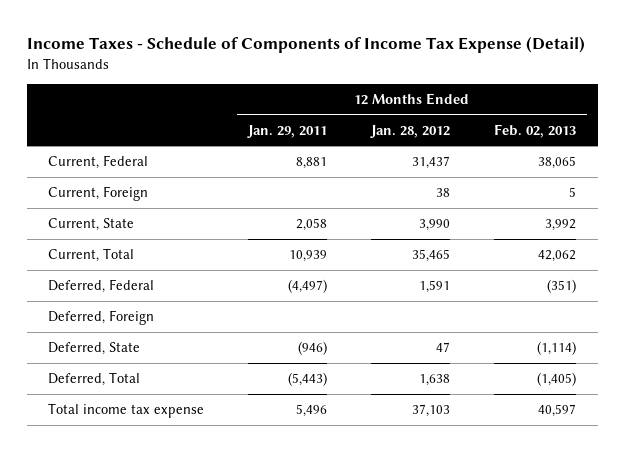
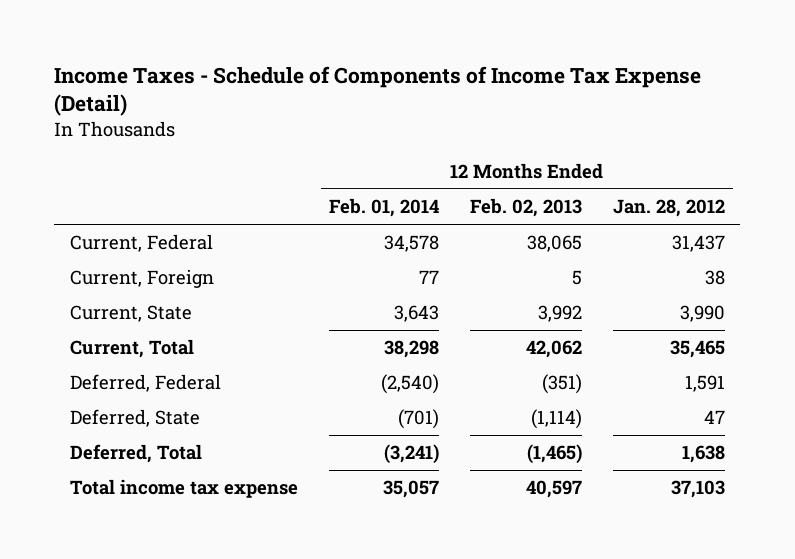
- | 12 Months Ended Jan. 29, 2011 | 12 Months Ended Jan. 28, 2012 | 12 Months Ended Feb. 02, 2013
+ | 12 Months Ended Feb. 01, 2014 | 12 Months Ended Feb. 02, 2013 | 12 Months Ended Jan. 28, 2012
- Deferred, Foreign
- Deferred, Total | (5,443) | 1,638 | (1,405)
+ Deferred, Total | (3,241) | (1,465) | 1,638

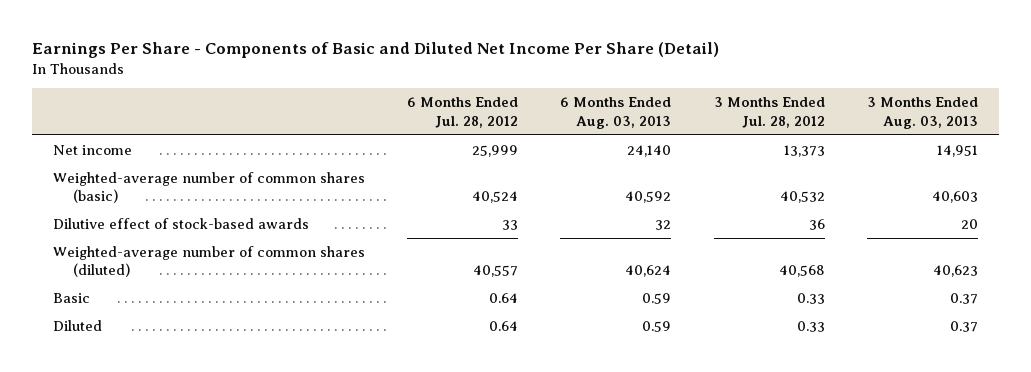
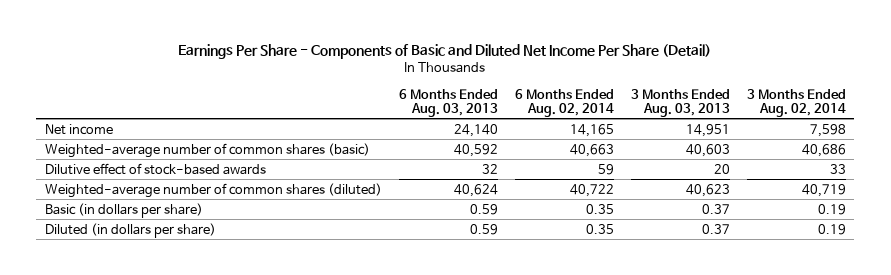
- | 6 Months Ended Jul. 28, 2012 | 6 Months Ended Aug. 03, 2013 | 3 Months Ended Jul. 28, 2012 | 3 Months Ended Aug. 03, 2013
+ | 6 Months Ended Aug. 03, 2013 | 6 Months Ended Aug. 02, 2014 | 3 Months Ended Aug. 03, 2013 | 3 Months Ended Aug. 02, 2014
- Basic | 0.64 | 0.59 | 0.33 | 0.37
- Diluted | 0.64 | 0.59 | 0.33 | 0.37
+ Basic (in dollars per share) | 0.59 | 0.35 | 0.37 | 0.19
+ Diluted (in dollars per share) | 0.59 | 0.35 | 0.37 | 0.19

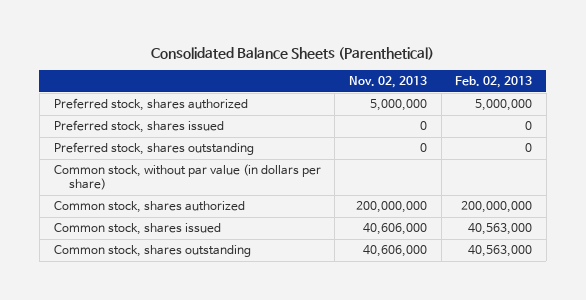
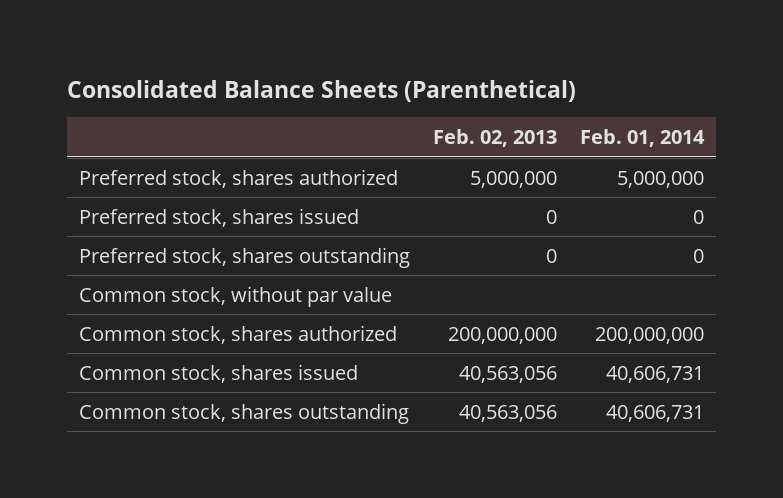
- | Nov. 02, 2013 | Feb. 02, 2013
+ | Feb. 02, 2013 | Feb. 01, 2014
- Common stock, without par value (in dollars per share)
+ Common stock, without par value
- Common stock, shares issued | 40,606,000 | 40,563,000
- Common stock, shares outstanding | 40,606,000 | 40,563,000
+ Common stock, shares issued | 40,563,056 | 40,606,731
+ Common stock, shares outstanding | 40,563,056 | 40,606,731

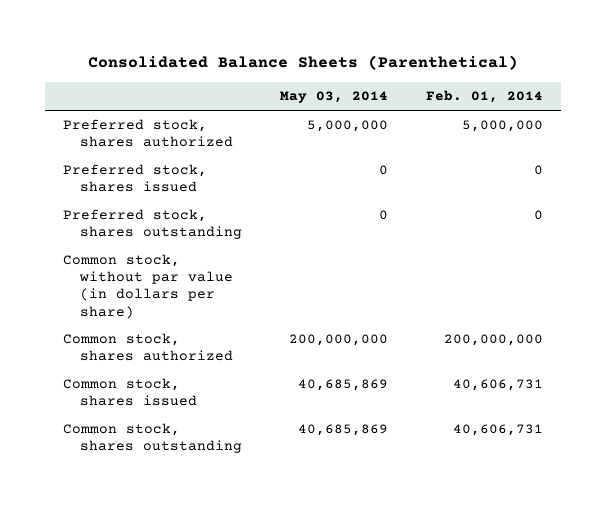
- | Feb. 02, 2013 | Feb. 01, 2014
+ | May 03, 2014 | Feb. 01, 2014
- Common stock, without par value
+ Common stock, without par value (in dollars per share)

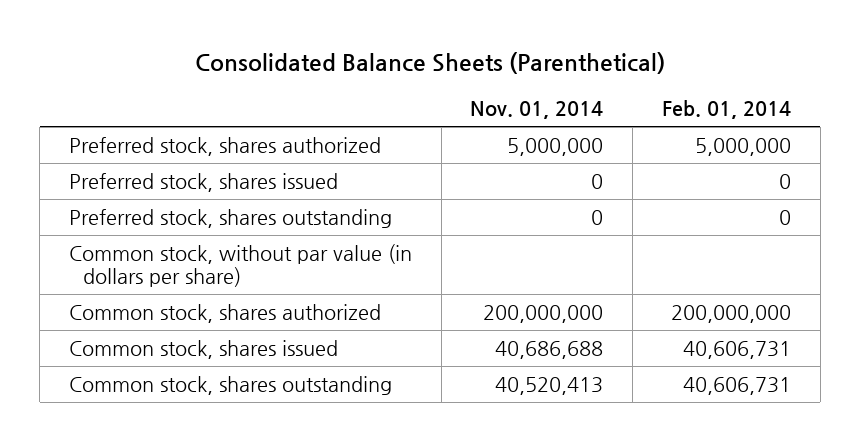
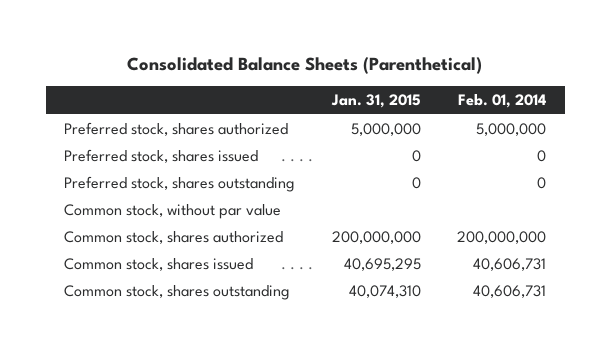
- | Nov. 01, 2014 | Feb. 01, 2014
+ | Jan. 31, 2015 | Feb. 01, 2014
- Common stock, without par value (in dollars per share)
+ Common stock, without par value

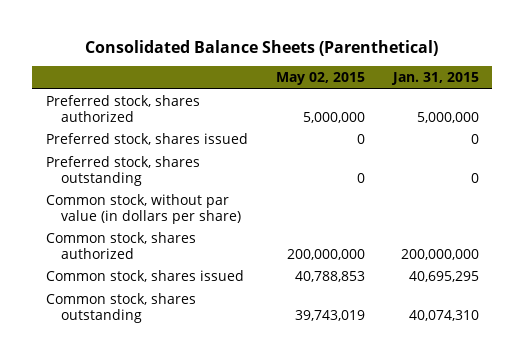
- | Jan. 31, 2015 | Feb. 01, 2014
+ | May 02, 2015 | Jan. 31, 2015
- Common stock, without par value
+ Common stock, without par value (in dollars per share)

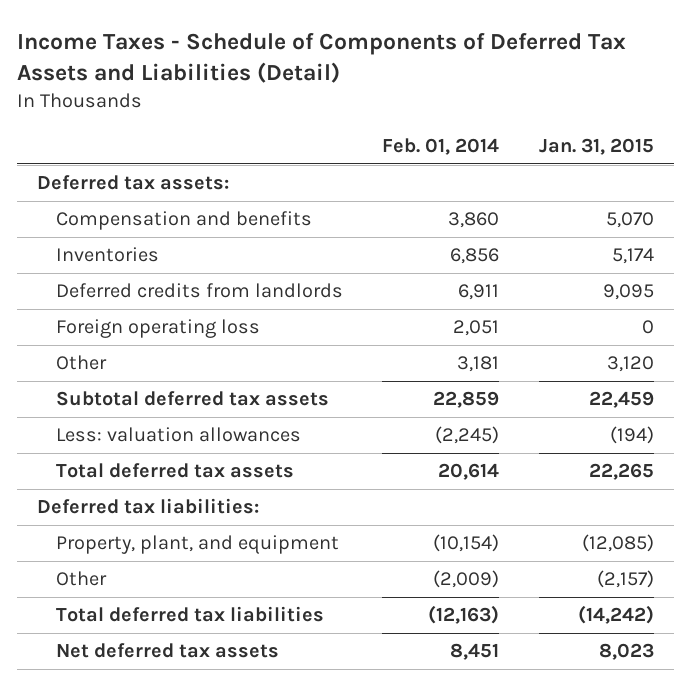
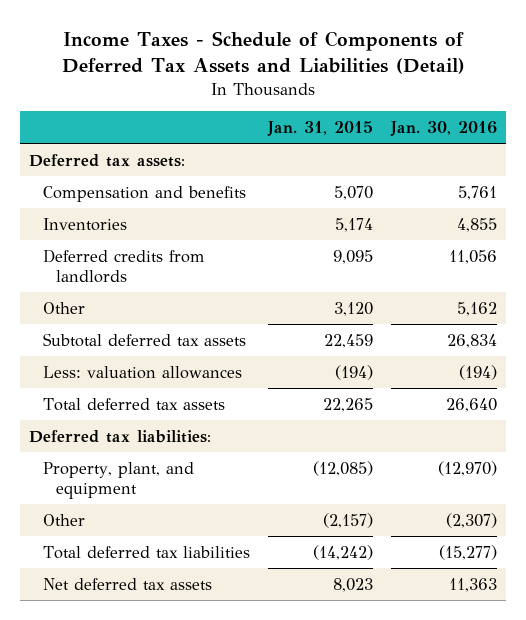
- | Feb. 01, 2014 | Jan. 31, 2015
+ | Jan. 31, 2015 | Jan. 30, 2016
- Foreign operating loss | 2,051 | 0

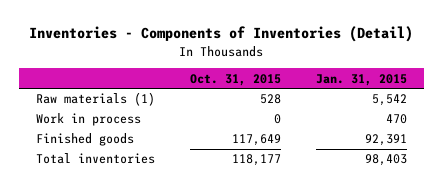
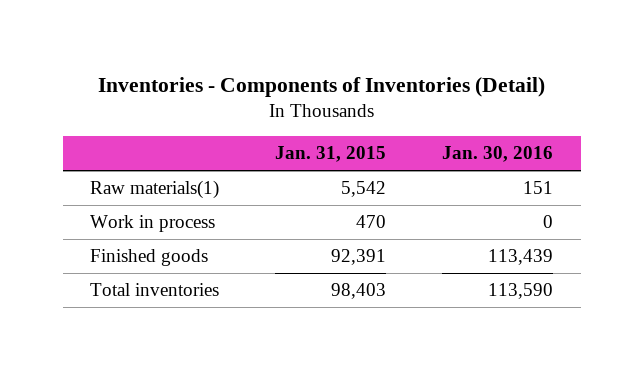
- | Oct. 31, 2015 | Jan. 31, 2015
+ | Jan. 31, 2015 | Jan. 30, 2016
- Raw materials (1) | 528 | 5,542
+ Raw materials(1) | 5,542 | 151

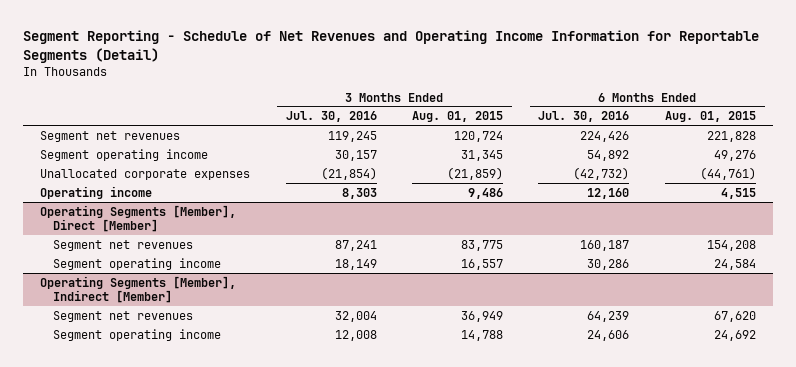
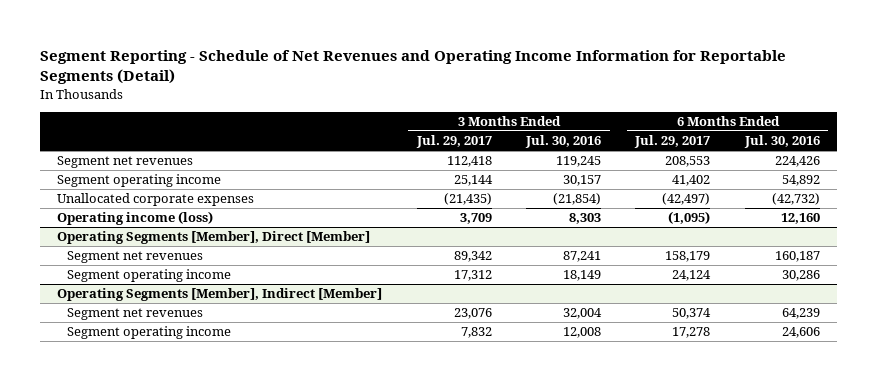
- | 3 Months Ended Jul. 30, 2016 | 3 Months Ended Aug. 01, 2015 | 6 Months Ended Jul. 30, 2016 | 6 Months Ended Aug. 01, 2015
+ | 3 Months Ended Jul. 29, 2017 | 3 Months Ended Jul. 30, 2016 | 6 Months Ended Jul. 29, 2017 | 6 Months Ended Jul. 30, 2016
- Operating income | 8,303 | 9,486 | 12,160 | 4,515
+ Operating income (loss) | 3,709 | 8,303 | (1,095) | 12,160

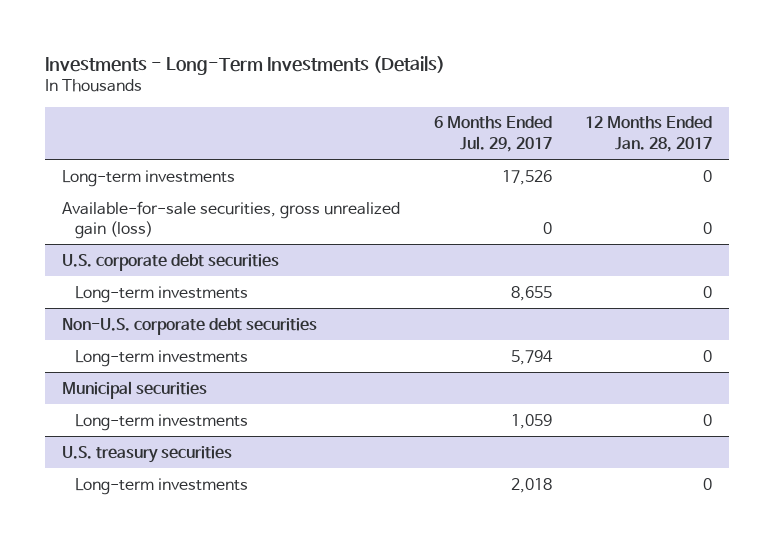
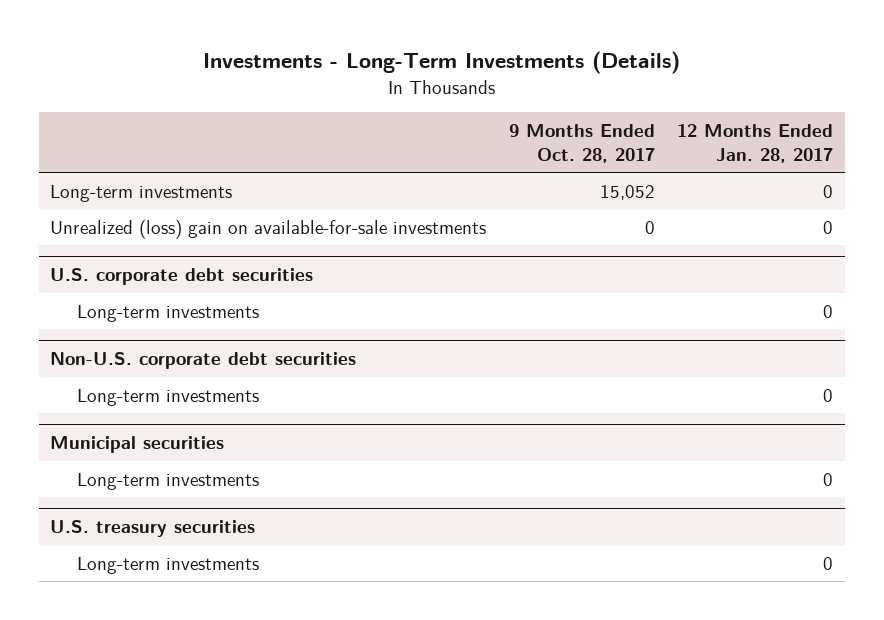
- | 6 Months Ended Jul. 29, 2017 | 12 Months Ended Jan. 28, 2017
+ | 9 Months Ended Oct. 28, 2017 | 12 Months Ended Jan. 28, 2017
- Available-for-sale securities, gross unrealized gain (loss) | 0 | 0
+ Unrealized (loss) gain on available-for-sale investments | 0 | 0

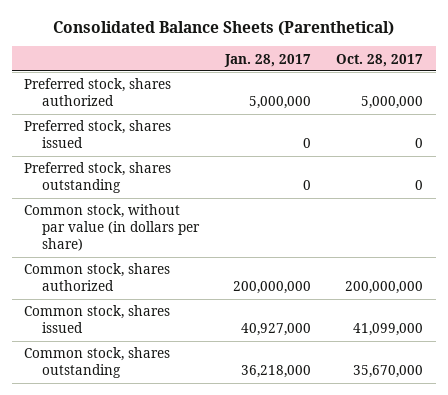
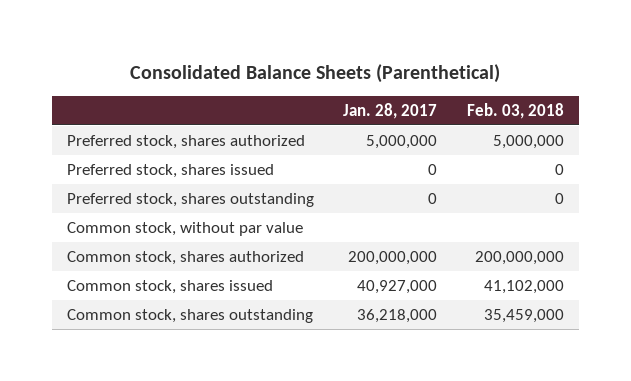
- | Jan. 28, 2017 | Oct. 28, 2017
+ | Jan. 28, 2017 | Feb. 03, 2018
- Common stock, without par value (in dollars per share)
+ Common stock, without par value

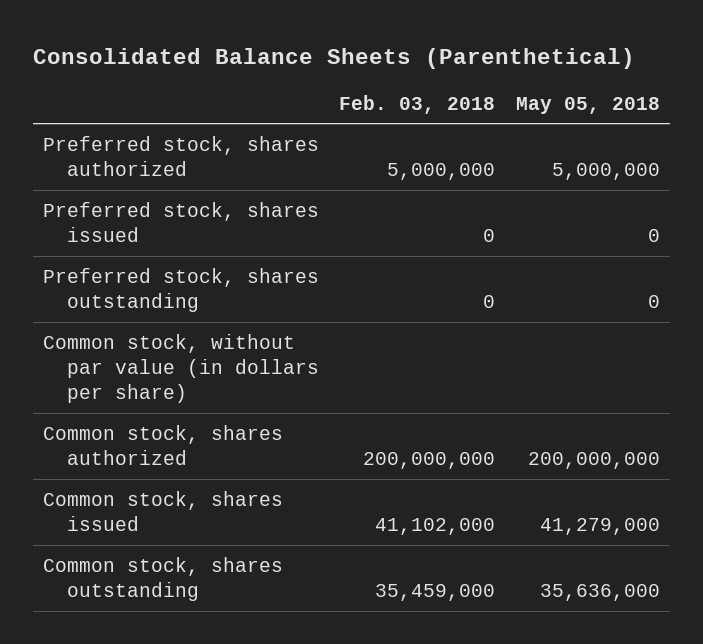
- | Jan. 28, 2017 | Feb. 03, 2018
+ | Feb. 03, 2018 | May 05, 2018
- Common stock, without par value
+ Common stock, without par value (in dollars per share)

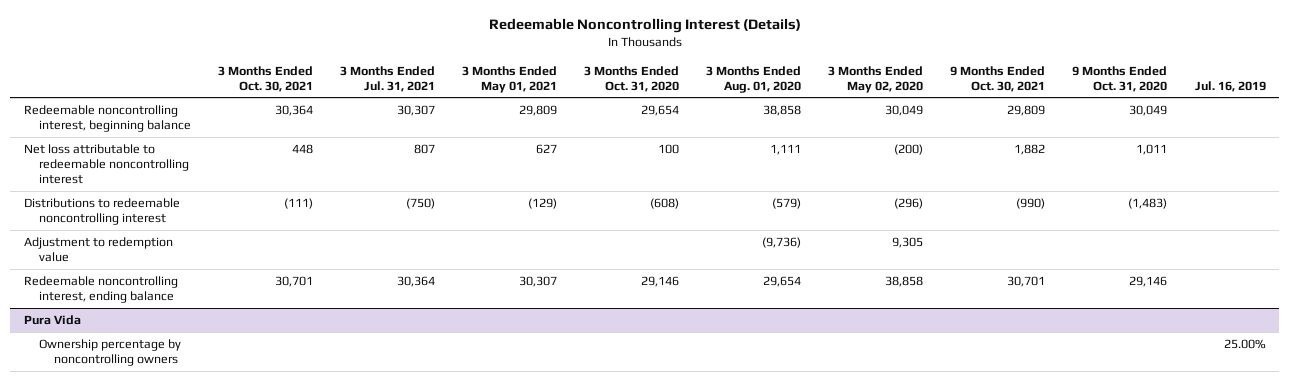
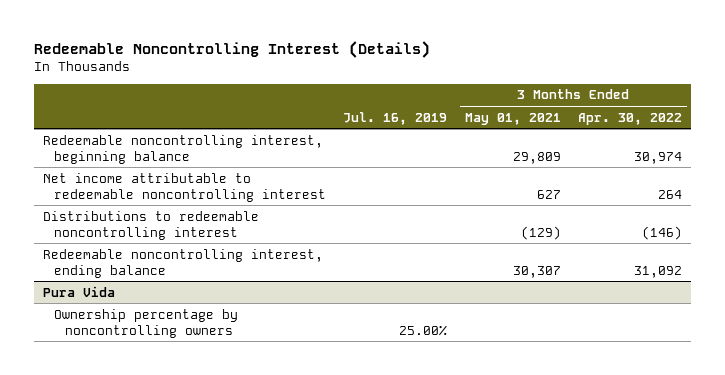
- | 3 Months Ended Oct. 30, 2021 | 3 Months Ended Jul. 31, 2021 | 3 Months Ended May 01, 2021 | 3 Months Ended Oct. 31, 2020 | 3 Months Ended Aug. 01, 2020 | 3 Months Ended May 02, 2020 | 9 Months Ended Oct. 30, 2021 | 9 Months Ended Oct. 31, 2020 | Jul. 16, 2019
+ | Jul. 16, 2019 | 3 Months Ended May 01, 2021 | 3 Months Ended Apr. 30, 2022
- Net loss attributable to redeemable noncontrolling interest | 448 | 807 | 627 | 100 | 1,111 | (200) | 1,882 | 1,011 |
+ Net income attributable to redeemable noncontrolling interest | | 627 | 264
- Adjustment to redemption value | | | | | (9,736) | 9,305 | | |

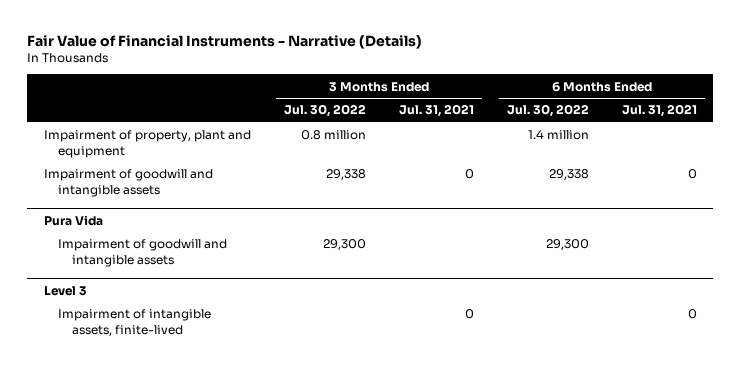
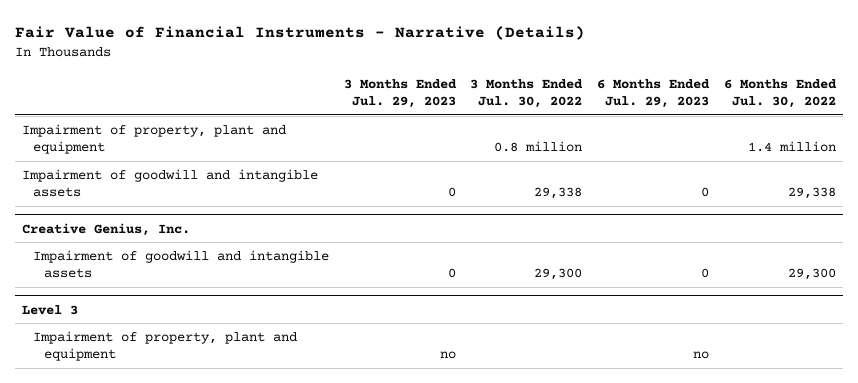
- | 3 Months Ended Jul. 30, 2022 | 3 Months Ended Jul. 31, 2021 | 6 Months Ended Jul. 30, 2022 | 6 Months Ended Jul. 31, 2021
+ | 3 Months Ended Jul. 29, 2023 | 3 Months Ended Jul. 30, 2022 | 6 Months Ended Jul. 29, 2023 | 6 Months Ended Jul. 30, 2022
- Pura Vida
+ Creative Genius, Inc.
@ Level 3
- Impairment of intangible assets, finite-lived | | 0 | | 0
+ Impairment of property, plant and equipment | no | | no |

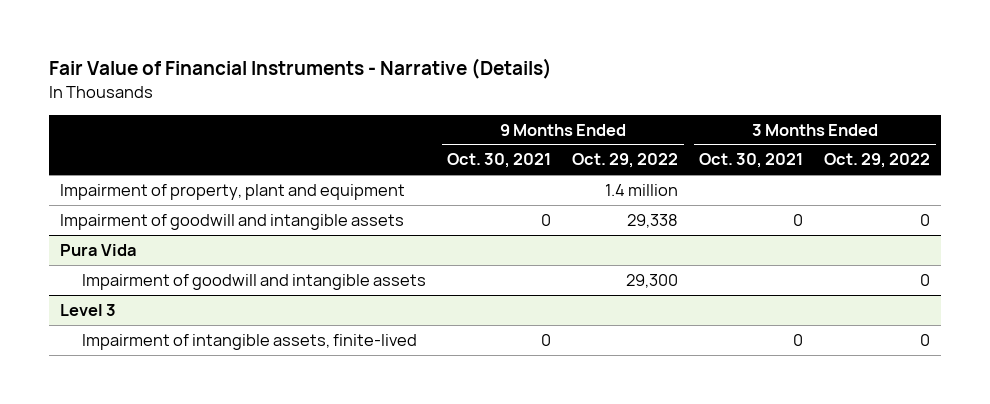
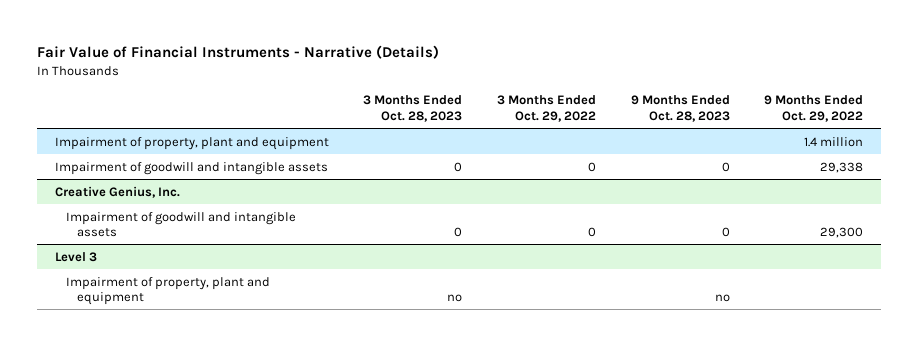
- | 9 Months Ended Oct. 30, 2021 | 9 Months Ended Oct. 29, 2022 | 3 Months Ended Oct. 30, 2021 | 3 Months Ended Oct. 29, 2022
+ | 3 Months Ended Oct. 28, 2023 | 3 Months Ended Oct. 29, 2022 | 9 Months Ended Oct. 28, 2023 | 9 Months Ended Oct. 29, 2022
- Pura Vida
+ Creative Genius, Inc.
@ Level 3
- Impairment of intangible assets, finite-lived | 0 | | 0 | 0
+ Impairment of property, plant and equipment | no | | no |

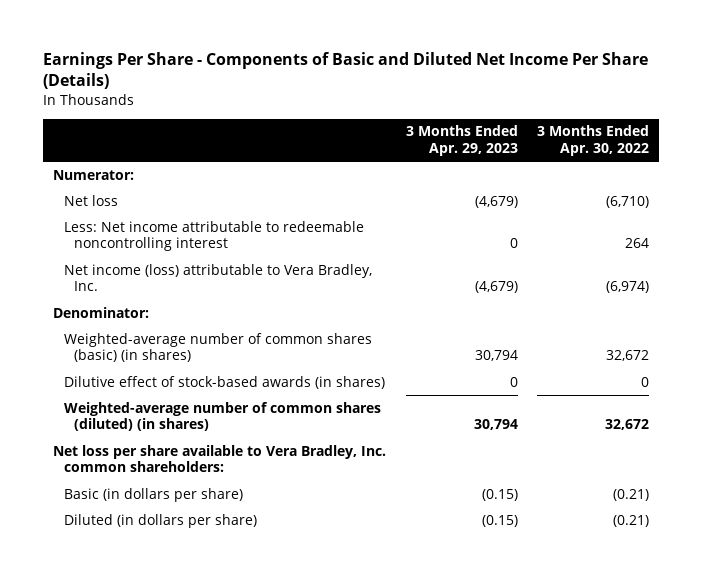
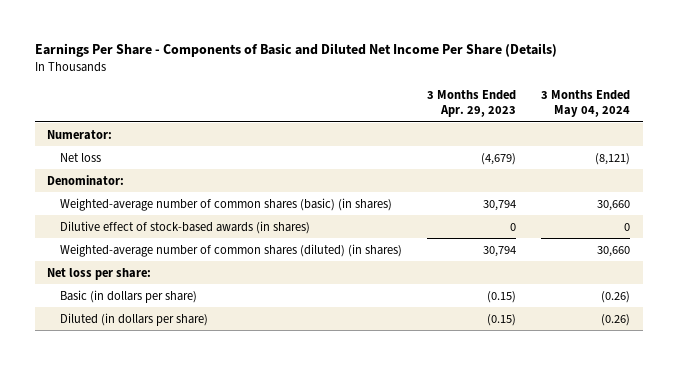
- | 3 Months Ended Apr. 29, 2023 | 3 Months Ended Apr. 30, 2022
+ | 3 Months Ended Apr. 29, 2023 | 3 Months Ended May 04, 2024
- Less: Net income attributable to redeemable noncontrolling interest | 0 | 264
- Net income (loss) attributable to Vera Bradley, Inc. | (4,679) | (6,974)
- Net loss per share available to Vera Bradley, Inc. common shareholders:
+ Net loss per share:

